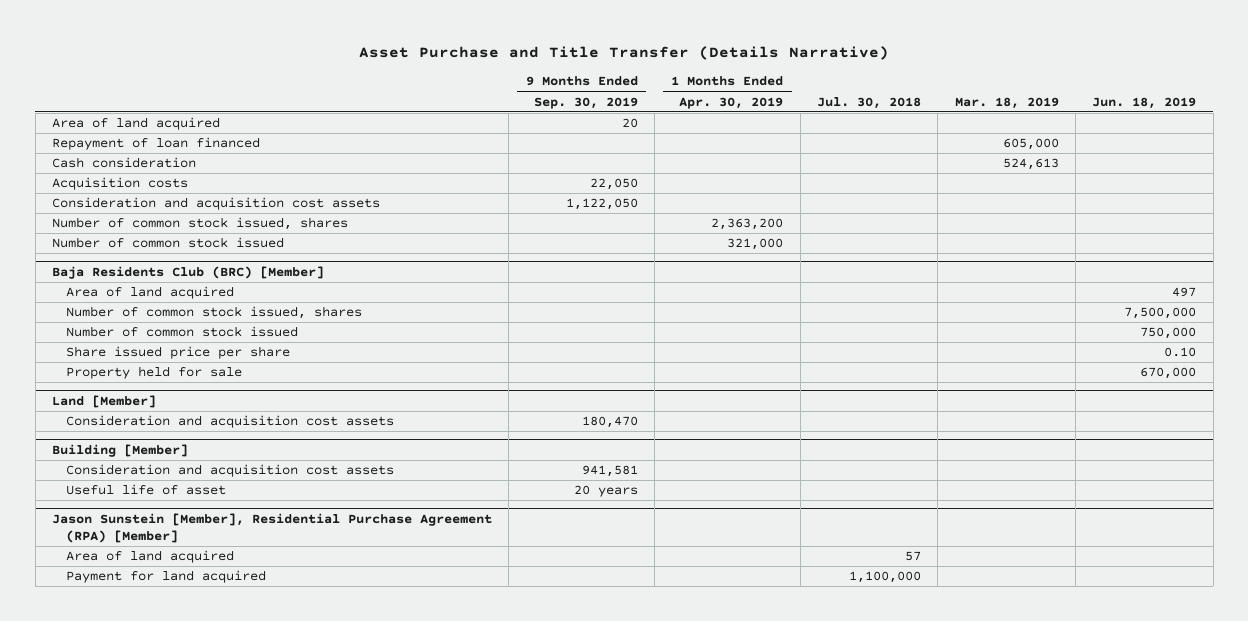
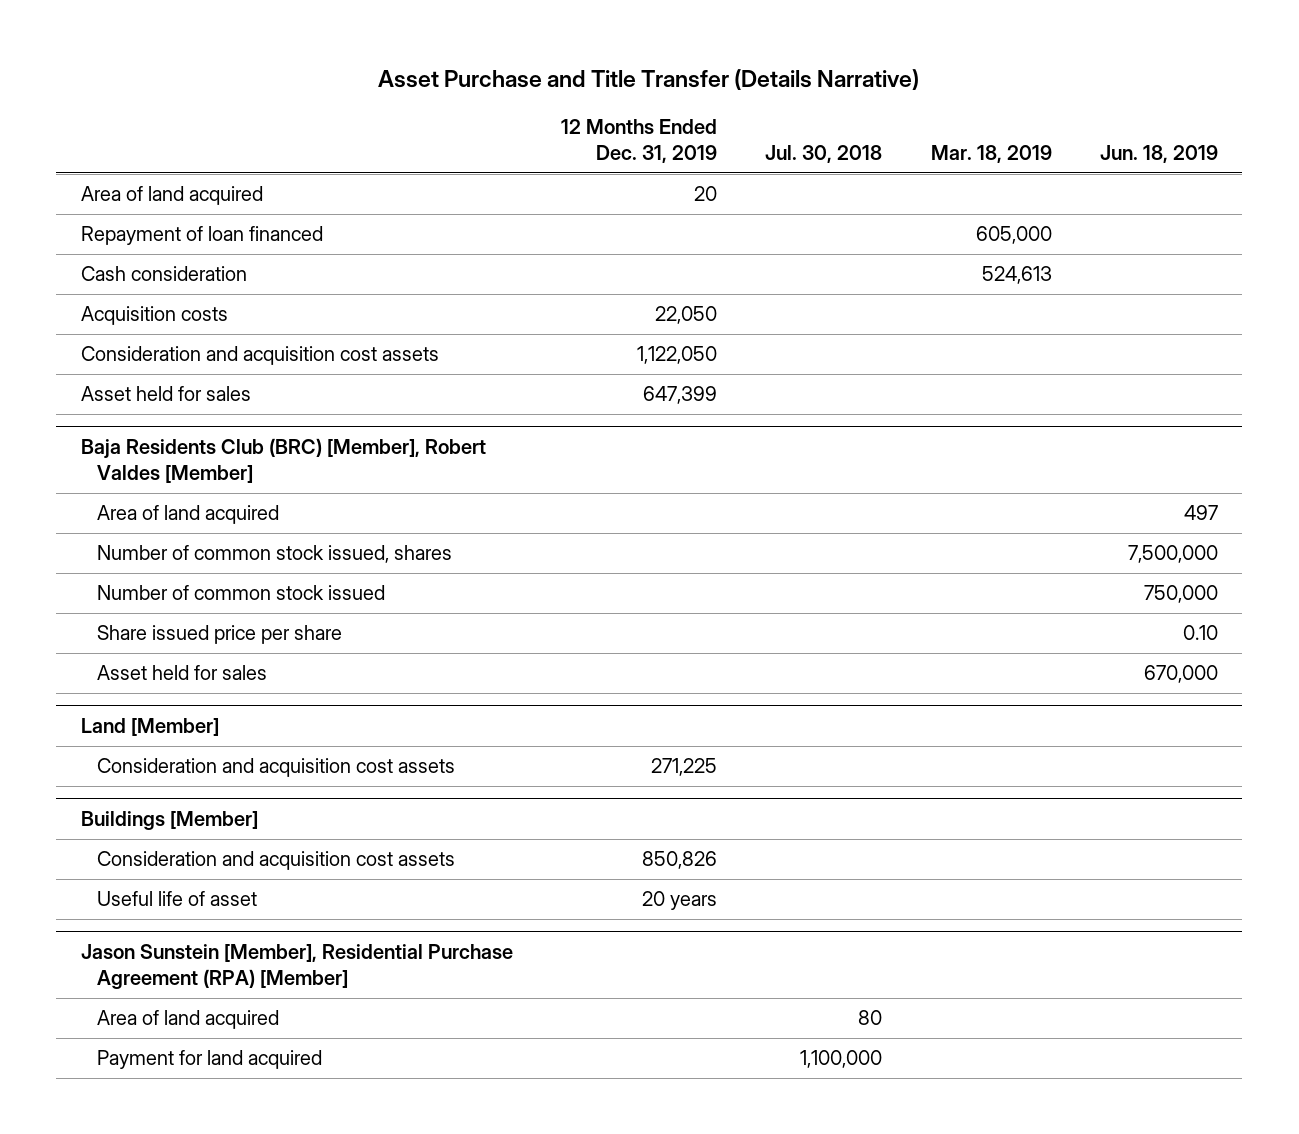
- | 9 Months Ended Sep. 30, 2019 | 1 Months Ended Apr. 30, 2019 | Jul. 30, 2018 | Mar. 18, 2019 | Jun. 18, 2019
+ | 12 Months Ended Dec. 31, 2019 | Jul. 30, 2018 | Mar. 18, 2019 | Jun. 18, 2019
- Number of common stock issued, shares | | 2,363,200 | | |
- Number of common stock issued | | 321,000 | | |
- Baja Residents Club (BRC) [Member]
+ Asset held for sales | 647,399 | | |
+ Baja Residents Club (BRC) [Member], Robert Valdes [Member]
- Property held for sale | | | | | 670,000
+ Asset held for sales | | | | 670,000
- Building [Member]
+ Buildings [Member]
@ Jason Sunstein [Member], Residential Purchase Agreement (RPA) [Member]
- Area of land acquired | | | 57 | |
+ Area of land acquired | | 80 | |

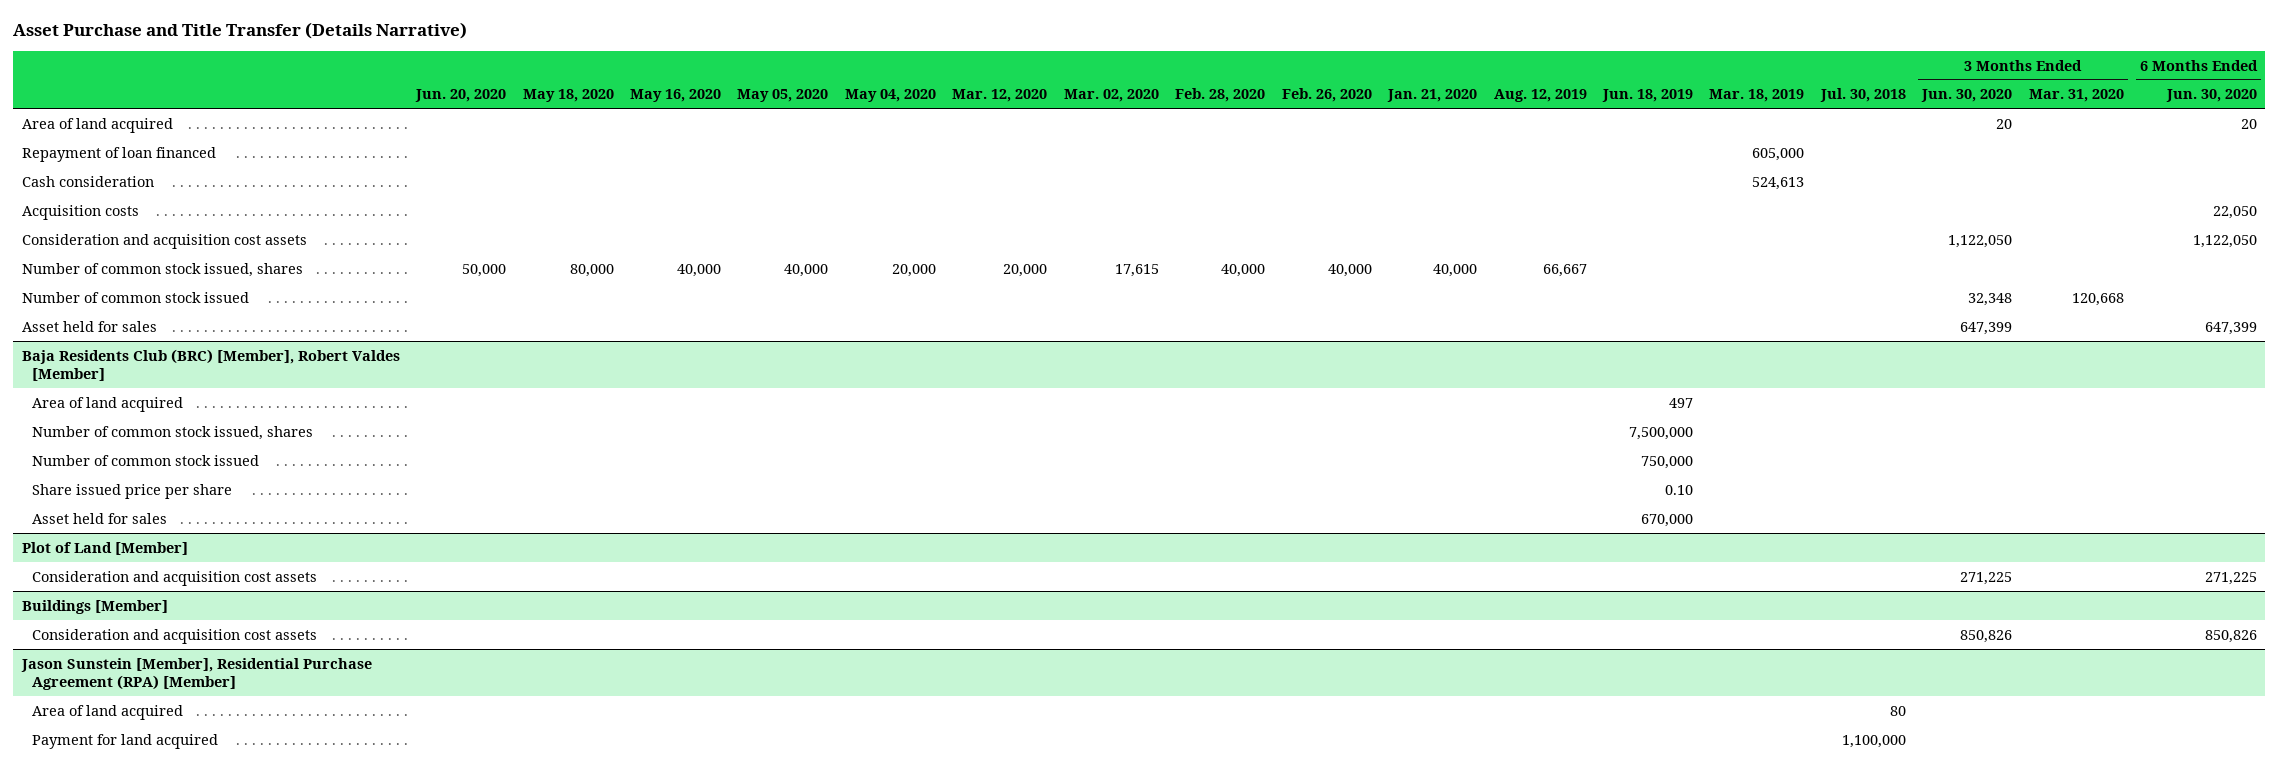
- | 12 Months Ended Dec. 31, 2019 | Jul. 30, 2018 | Mar. 18, 2019 | Jun. 18, 2019
+ | Jun. 20, 2020 | May 18, 2020 | May 16, 2020 | May 05, 2020 | May 04, 2020 | Mar. 12, 2020 | Mar. 02, 2020 | Feb. 28, 2020 | Feb. 26, 2020 | Jan. 21, 2020 | Aug. 12, 2019 | Jun. 18, 2019 | Mar. 18, 2019 | Jul. 30, 2018 | 3 Months Ended Jun. 30, 2020 | 3 Months Ended Mar. 31, 2020 | 6 Months Ended Jun. 30, 2020
+ Number of common stock issued, shares | 50,000 | 80,000 | 40,000 | 40,000 | 20,000 | 20,000 | 17,615 | 40,000 | 40,000 | 40,000 | 66,667 | | | | | |
+ Number of common stock issued | | | | | | | | | | | | | | | 32,348 | 120,668 |
- Land [Member]
+ Plot of Land [Member]
@ Buildings [Member]
- Useful life of asset | 20 years | | |

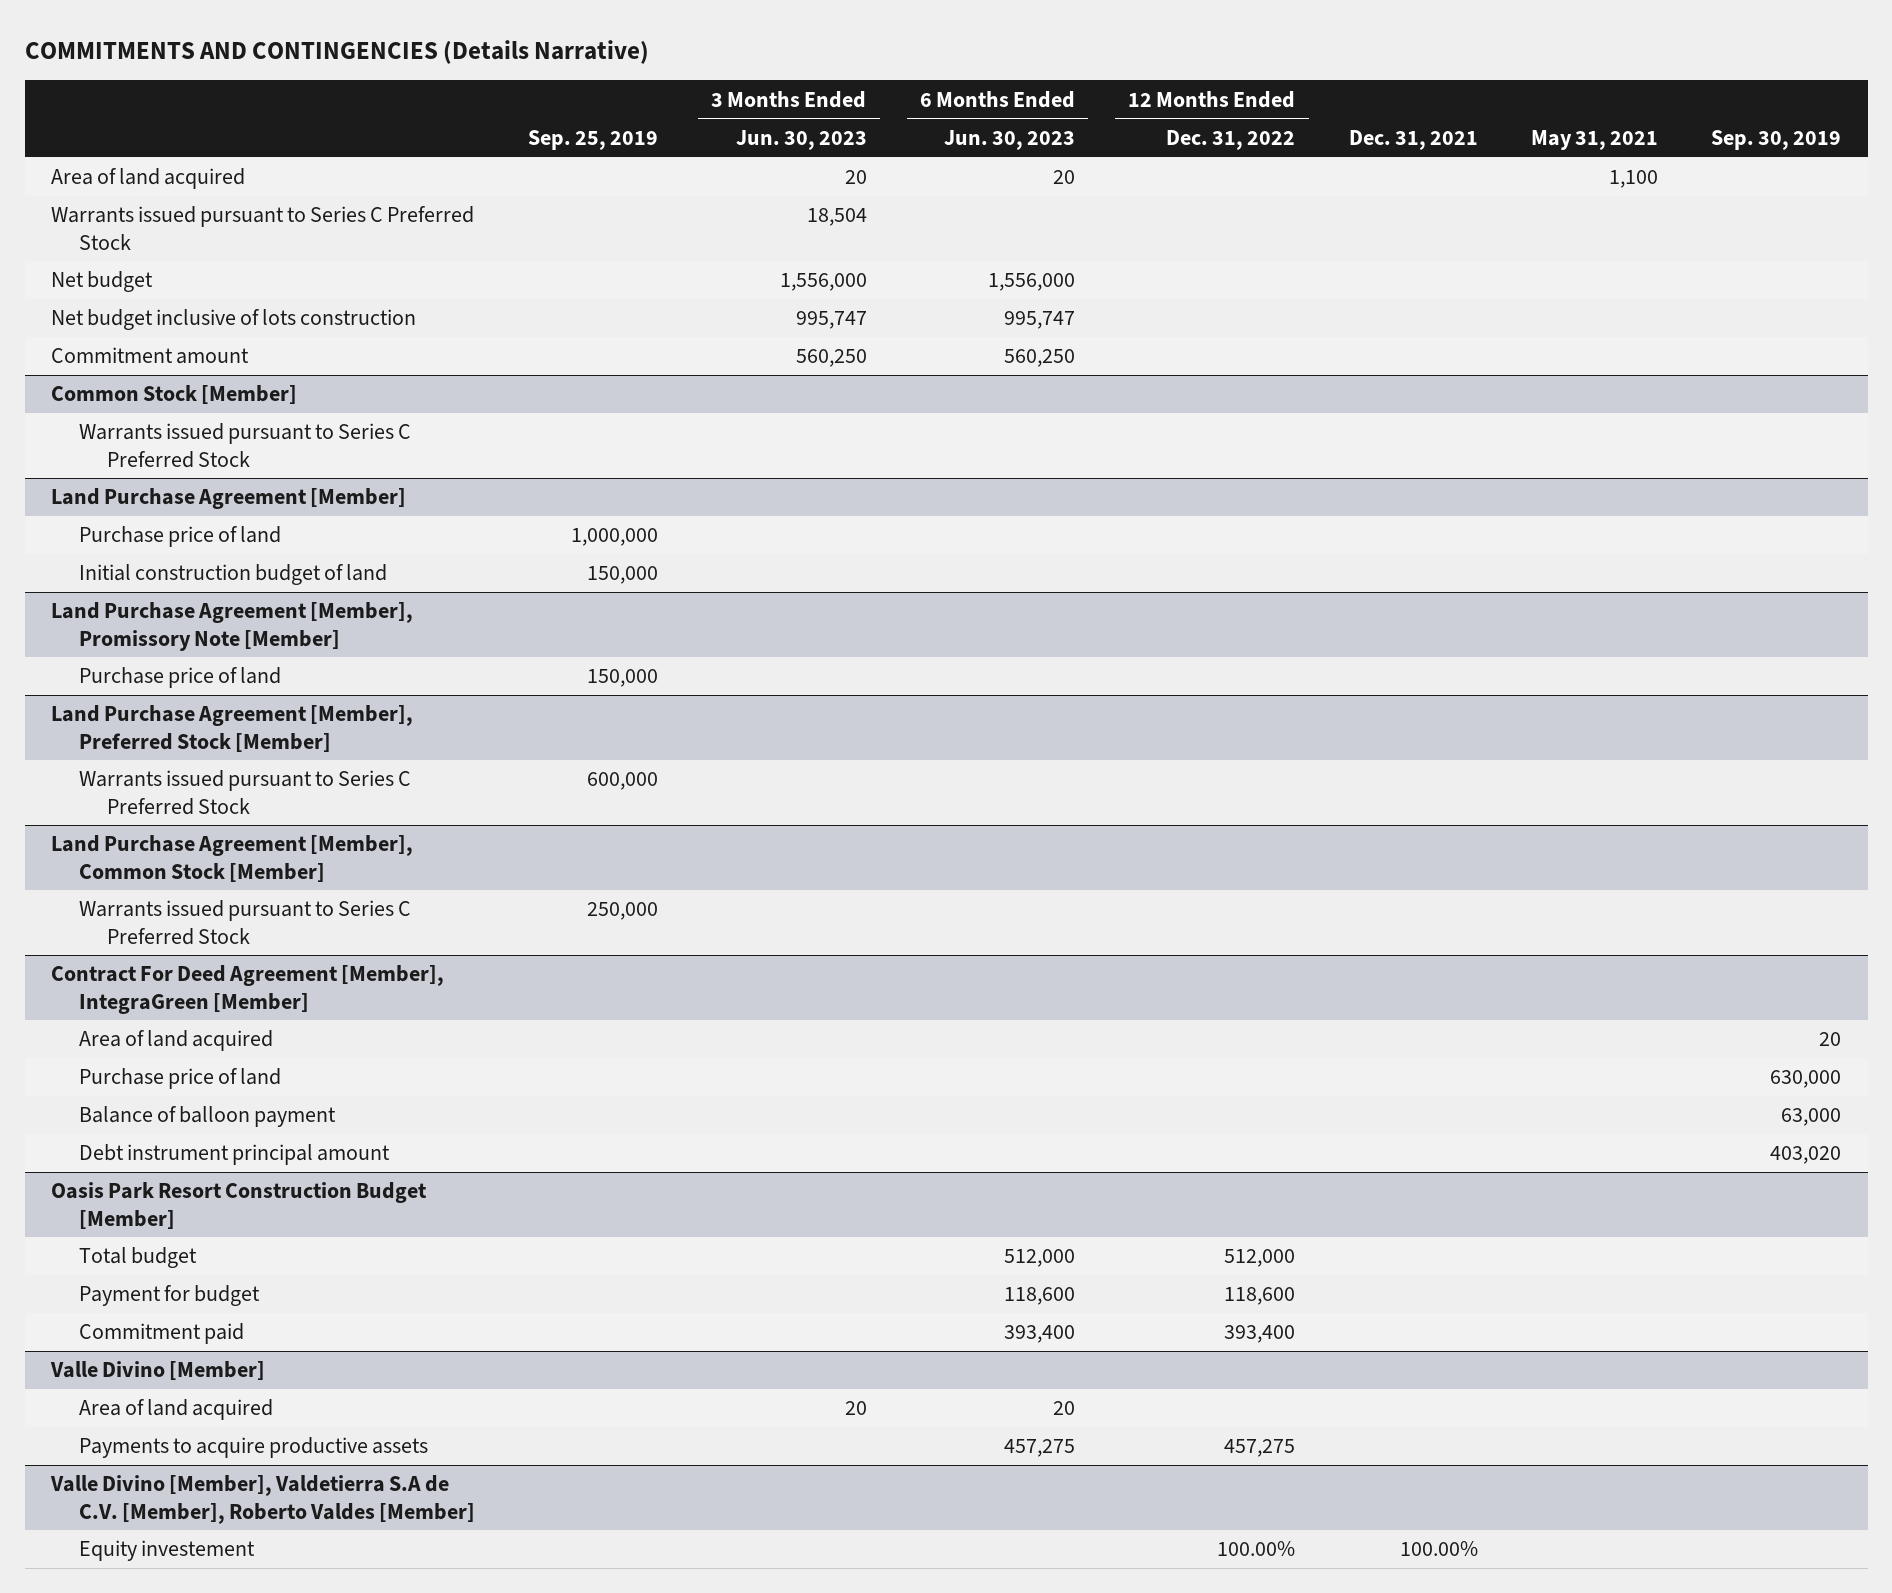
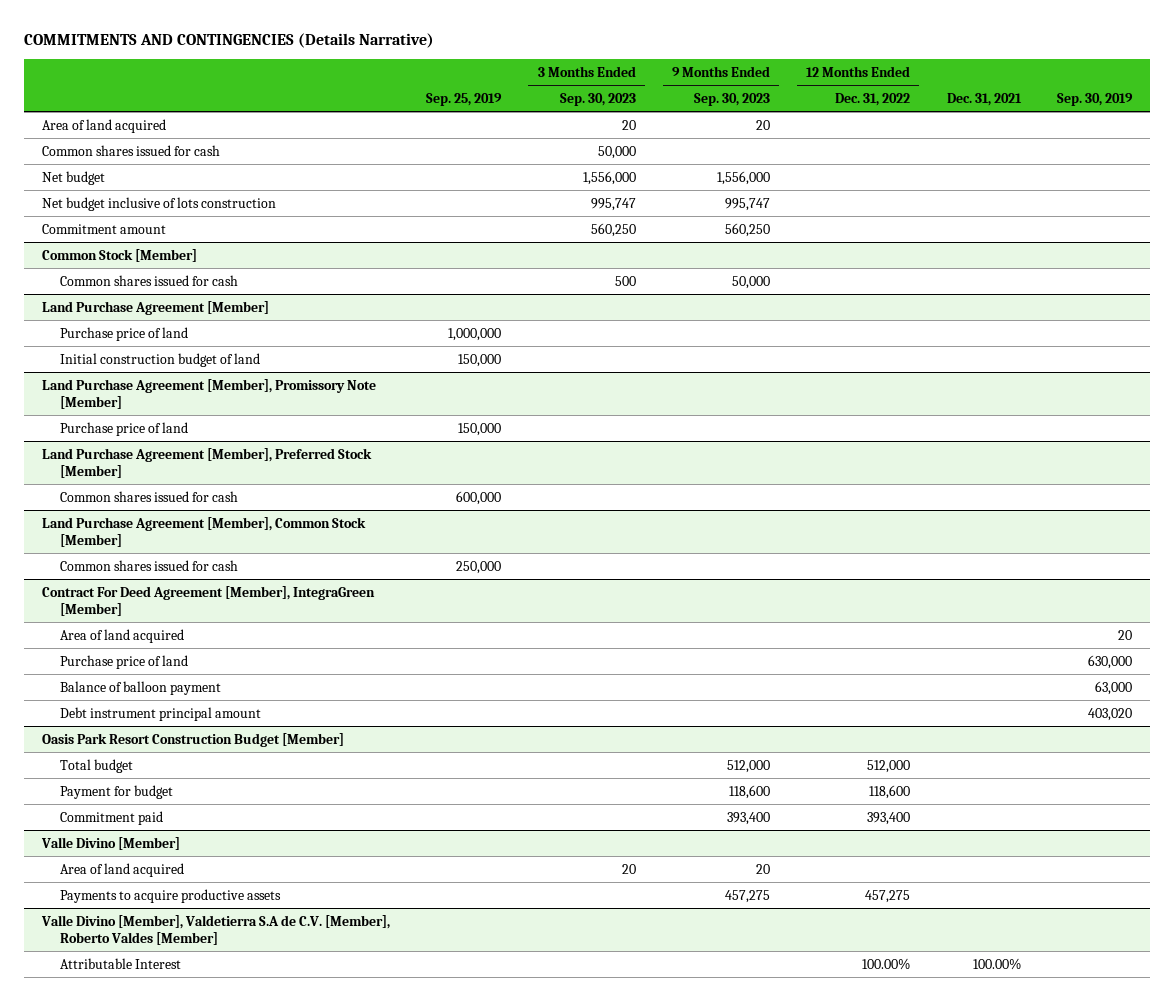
- | Sep. 25, 2019 | 3 Months Ended Jun. 30, 2023 | 6 Months Ended Jun. 30, 2023 | 12 Months Ended Dec. 31, 2022 | Dec. 31, 2021 | May 31, 2021 | Sep. 30, 2019
+ | Sep. 25, 2019 | 3 Months Ended Sep. 30, 2023 | 9 Months Ended Sep. 30, 2023 | 12 Months Ended Dec. 31, 2022 | Dec. 31, 2021 | Sep. 30, 2019
- Warrants issued pursuant to Series C Preferred Stock | | 18,504 | | | | |
+ Common shares issued for cash | | 50,000 | | | |
@ Common Stock [Member]
- Warrants issued pursuant to Series C Preferred Stock
+ Common shares issued for cash | | 500 | 50,000 | | |
@ Land Purchase Agreement [Member], Preferred Stock [Member]
- Warrants issued pursuant to Series C Preferred Stock | 600,000 | | | | | |
+ Common shares issued for cash | 600,000 | | | | |
@ Land Purchase Agreement [Member], Common Stock [Member]
- Warrants issued pursuant to Series C Preferred Stock | 250,000 | | | | | |
+ Common shares issued for cash | 250,000 | | | | |
@ Valle Divino [Member], Valdetierra S.A de C.V. [Member], Roberto Valdes [Member]
- Equity investement | | | | 100.00% | 100.00% | |
+ Attributable Interest | | | | 100.00% | 100.00% |

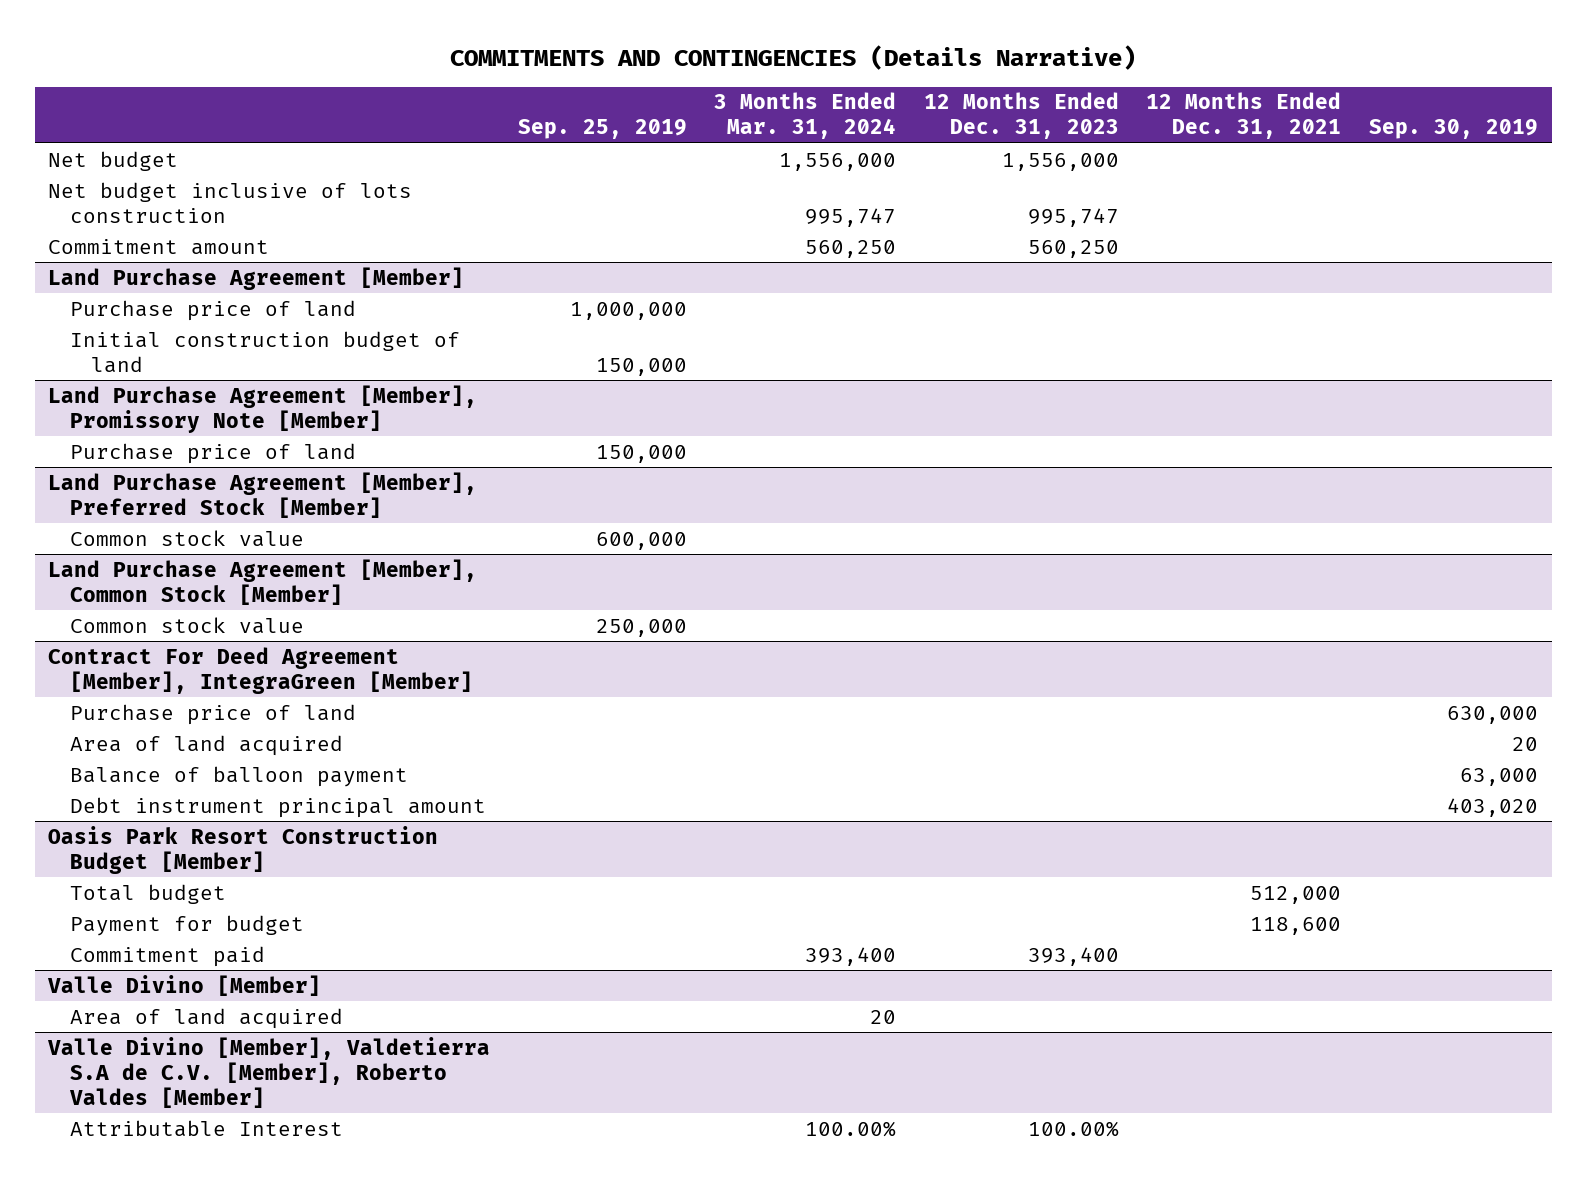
- | Sep. 25, 2019 | 3 Months Ended Sep. 30, 2023 | 9 Months Ended Sep. 30, 2023 | 12 Months Ended Dec. 31, 2022 | Dec. 31, 2021 | Sep. 30, 2019
+ | Sep. 25, 2019 | 3 Months Ended Mar. 31, 2024 | 12 Months Ended Dec. 31, 2023 | 12 Months Ended Dec. 31, 2021 | Sep. 30, 2019
- Area of land acquired | | 20 | 20 | | |
- Common shares issued for cash | | 50,000 | | | |
- Common Stock [Member]
- Common shares issued for cash | | 500 | 50,000 | | |
@ Land Purchase Agreement [Member], Preferred Stock [Member]
- Common shares issued for cash | 600,000 | | | | |
+ Common stock value | 600,000 | | | |
@ Land Purchase Agreement [Member], Common Stock [Member]
- Common shares issued for cash | 250,000 | | | | |
+ Common stock value | 250,000 | | | |
@ Contract For Deed Agreement [Member], IntegraGreen [Member]
moved down: Area of land acquired | | | | | 20
@ Valle Divino [Member]
- Payments to acquire productive assets | | | 457,275 | 457,275 | |

